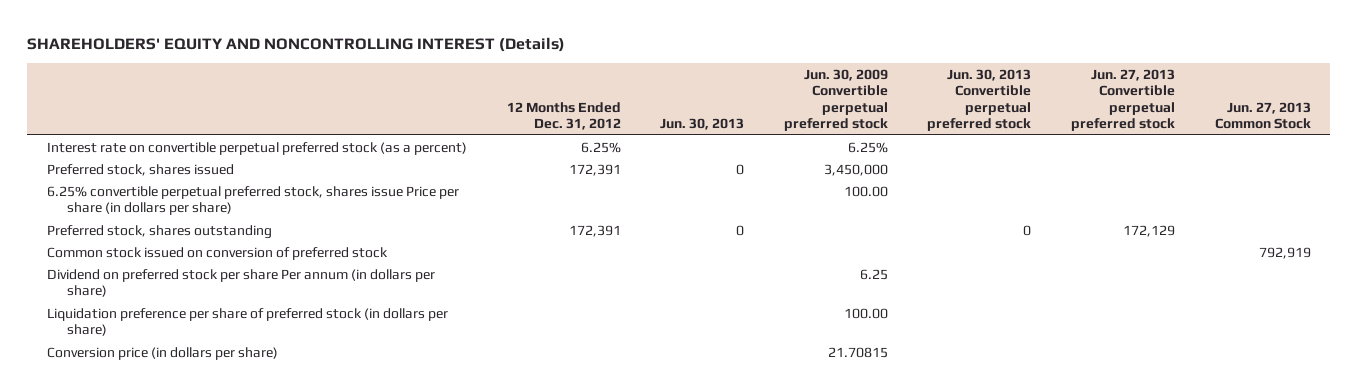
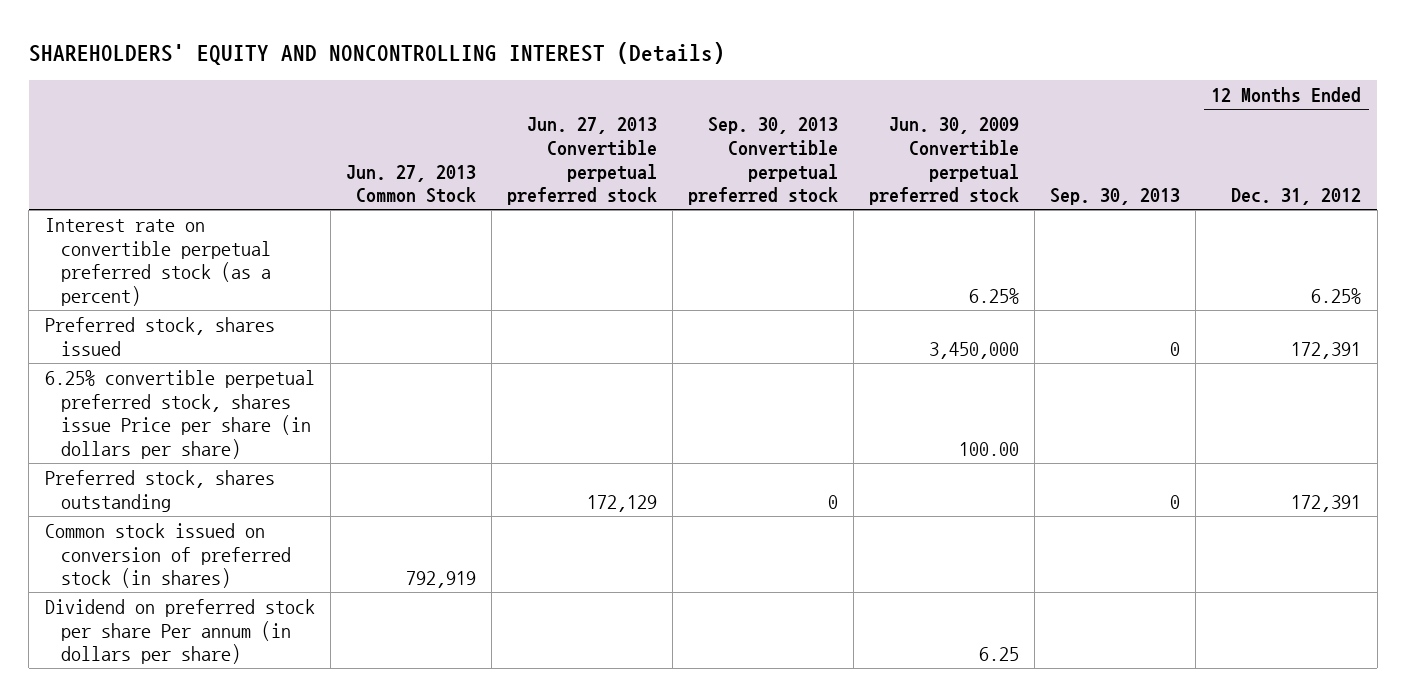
- | 12 Months Ended Dec. 31, 2012 | Jun. 30, 2013 | Jun. 30, 2009 Convertible perpetual preferred stock | Jun. 30, 2013 Convertible perpetual preferred stock | Jun. 27, 2013 Convertible perpetual preferred stock | Jun. 27, 2013 Common Stock
+ | Jun. 27, 2013 Common Stock | Jun. 27, 2013 Convertible perpetual preferred stock | Sep. 30, 2013 Convertible perpetual preferred stock | Jun. 30, 2009 Convertible perpetual preferred stock | Sep. 30, 2013 | 12 Months Ended Dec. 31, 2012
- Common stock issued on conversion of preferred stock | | | | | | 792,919
+ Common stock issued on conversion of preferred stock (in shares) | 792,919 | | | | |
- Liquidation preference per share of preferred stock (in dollars per share) | | | 100.00 | | |
- Conversion price (in dollars per share) | | | 21.70815 | | |

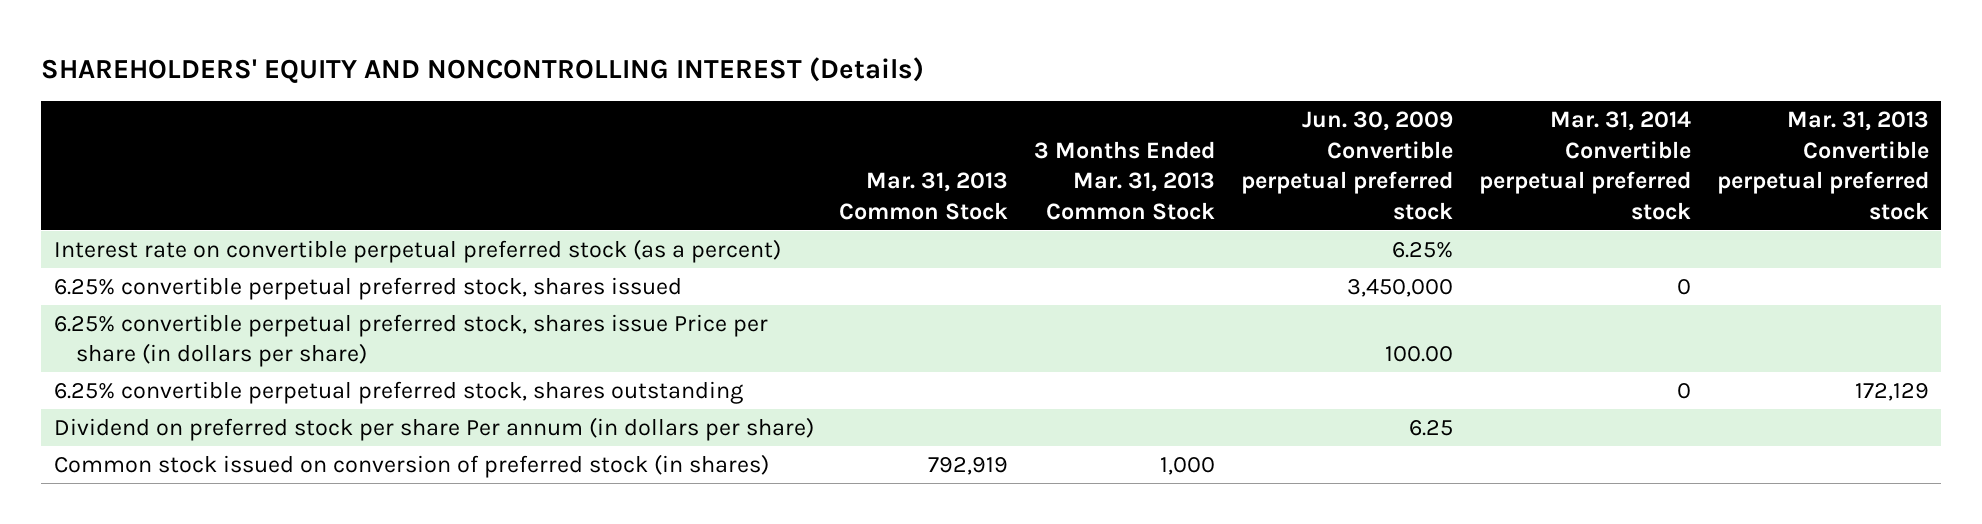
- | Jun. 27, 2013 Common Stock | Jun. 27, 2013 Convertible perpetual preferred stock | Sep. 30, 2013 Convertible perpetual preferred stock | Jun. 30, 2009 Convertible perpetual preferred stock | Sep. 30, 2013 | 12 Months Ended Dec. 31, 2012
+ | Mar. 31, 2013 Common Stock | 3 Months Ended Mar. 31, 2013 Common Stock | Jun. 30, 2009 Convertible perpetual preferred stock | Mar. 31, 2014 Convertible perpetual preferred stock | Mar. 31, 2013 Convertible perpetual preferred stock
- Preferred stock, shares issued | | | | 3,450,000 | 0 | 172,391
+ 6.25% convertible perpetual preferred stock, shares issued | | | 3,450,000 | 0 |
- Preferred stock, shares outstanding | | 172,129 | 0 | | 0 | 172,391
+ 6.25% convertible perpetual preferred stock, shares outstanding | | | | 0 | 172,129
moved down: Common stock issued on conversion of preferred stock (in shares) | 792,919 | 1,000 | | |

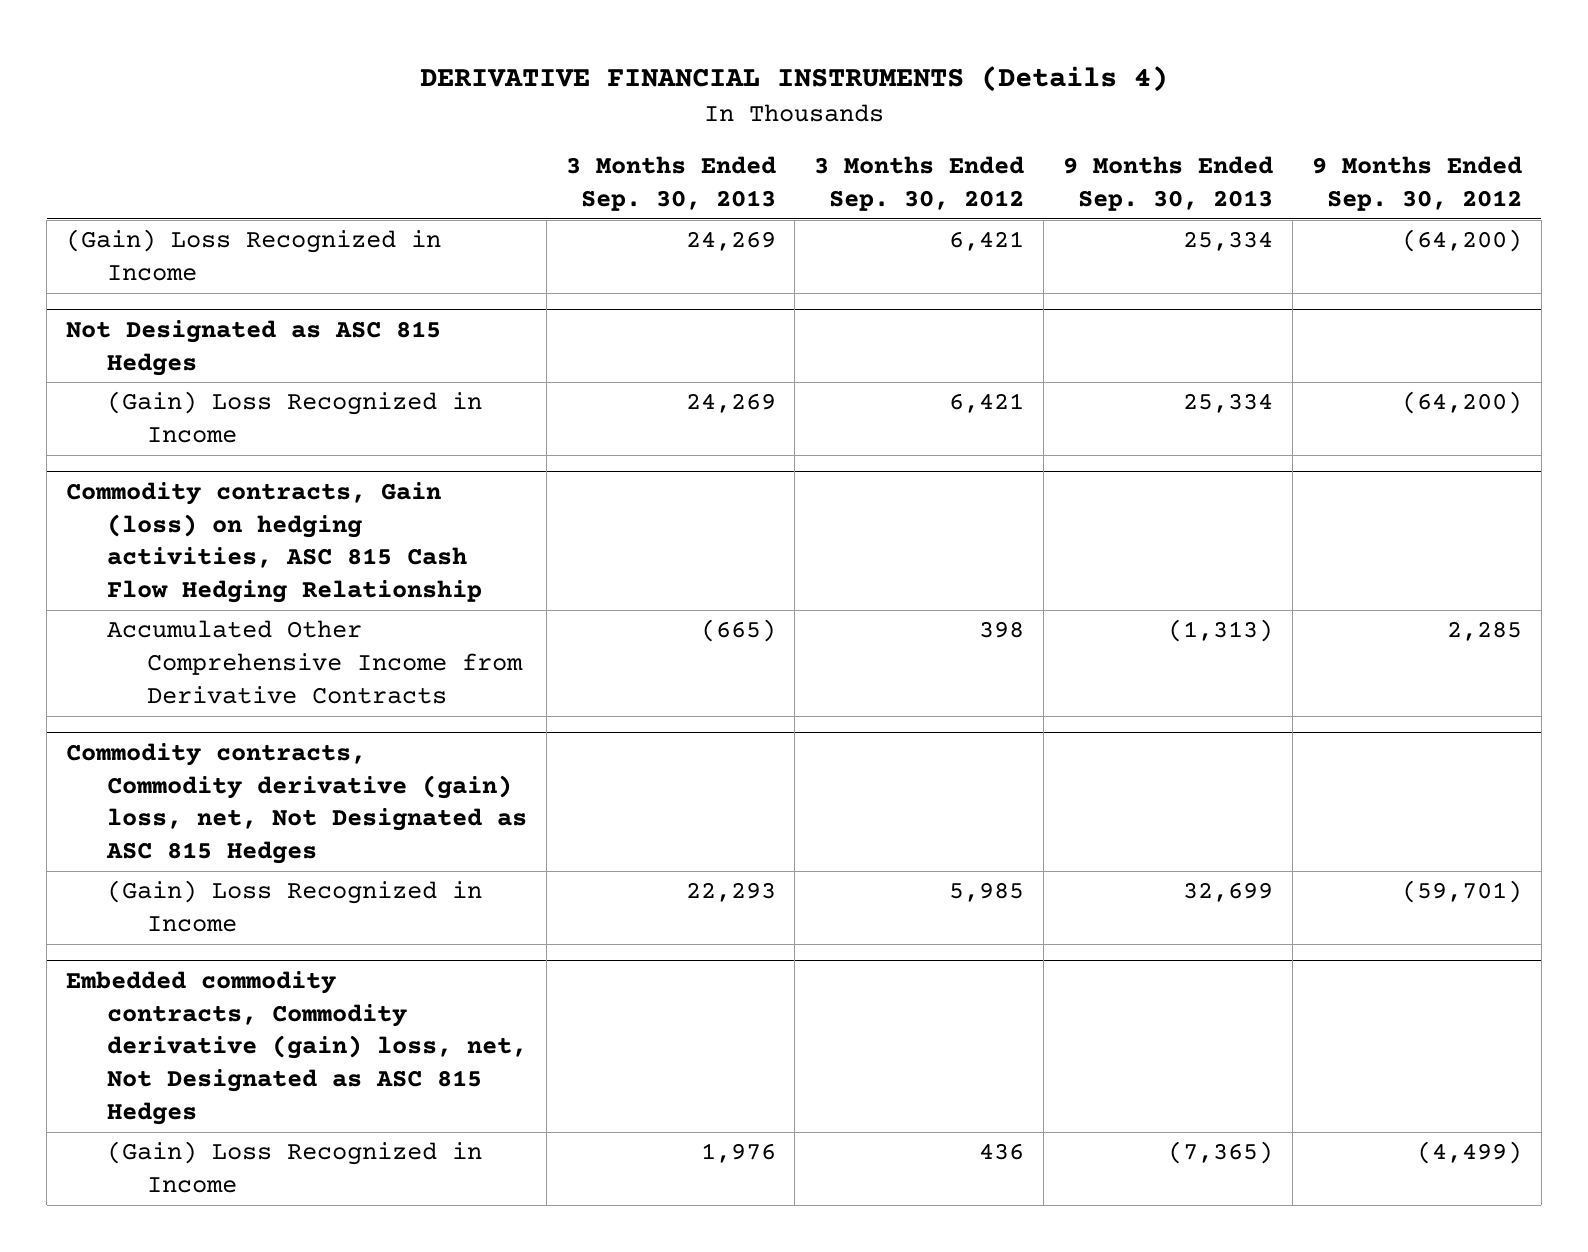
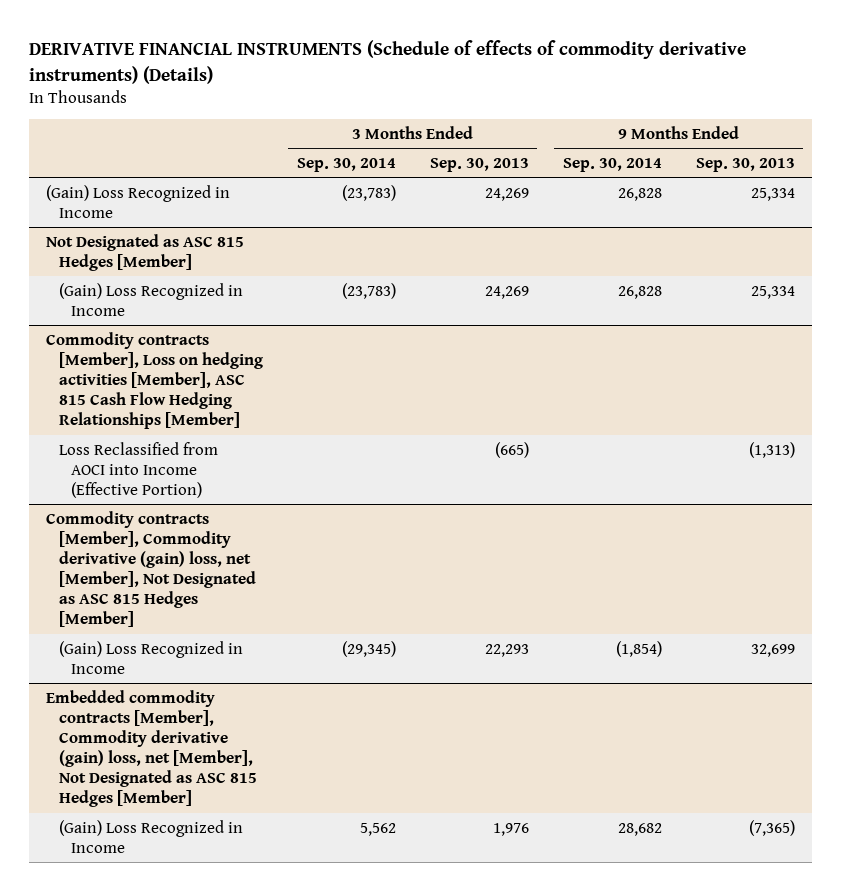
- DERIVATIVE FINANCIAL INSTRUMENTS (Details 4)
+ DERIVATIVE FINANCIAL INSTRUMENTS (Schedule of effects of commodity derivative instruments) (Details)
- | 3 Months Ended Sep. 30, 2013 | 3 Months Ended Sep. 30, 2012 | 9 Months Ended Sep. 30, 2013 | 9 Months Ended Sep. 30, 2012
+ | 3 Months Ended Sep. 30, 2014 | 3 Months Ended Sep. 30, 2013 | 9 Months Ended Sep. 30, 2014 | 9 Months Ended Sep. 30, 2013
- Not Designated as ASC 815 Hedges
+ Not Designated as ASC 815 Hedges [Member]
- Commodity contracts, Gain (loss) on hedging activities, ASC 815 Cash Flow Hedging Relationship
- Accumulated Other Comprehensive Income from Derivative Contracts | (665) | 398 | (1,313) | 2,285
- Commodity contracts, Commodity derivative (gain) loss, net, Not Designated as ASC 815 Hedges
+ Commodity contracts [Member], Loss on hedging activities [Member], ASC 815 Cash Flow Hedging Relationships [Member]
+ Loss Reclassified from AOCI into Income (Effective Portion) | | (665) | | (1,313)
+ Commodity contracts [Member], Commodity derivative (gain) loss, net [Member], Not Designated as ASC 815 Hedges [Member]
- Embedded commodity contracts, Commodity derivative (gain) loss, net, Not Designated as ASC 815 Hedges
+ Embedded commodity contracts [Member], Commodity derivative (gain) loss, net [Member], Not Designated as ASC 815 Hedges [Member]

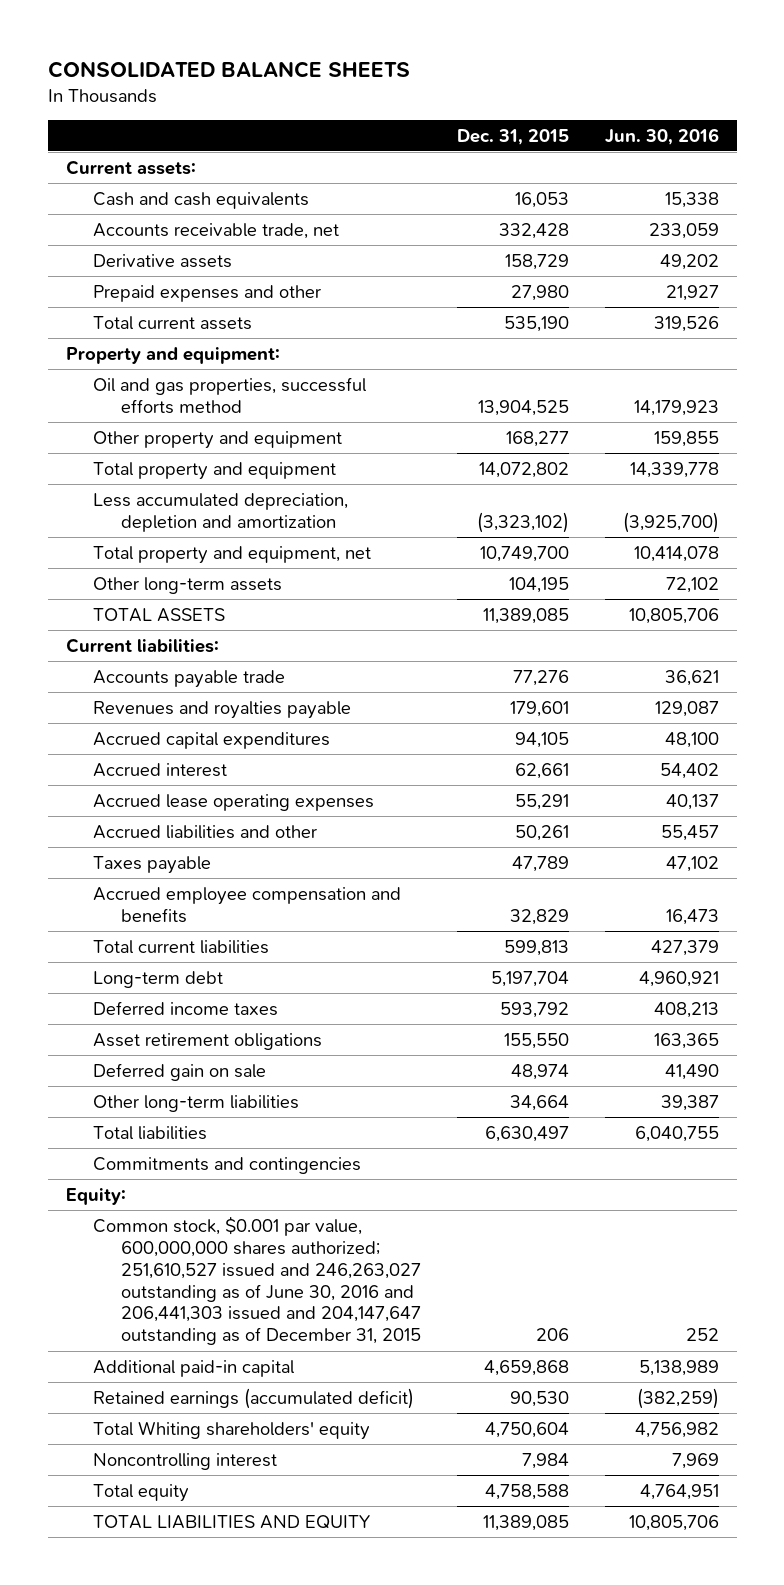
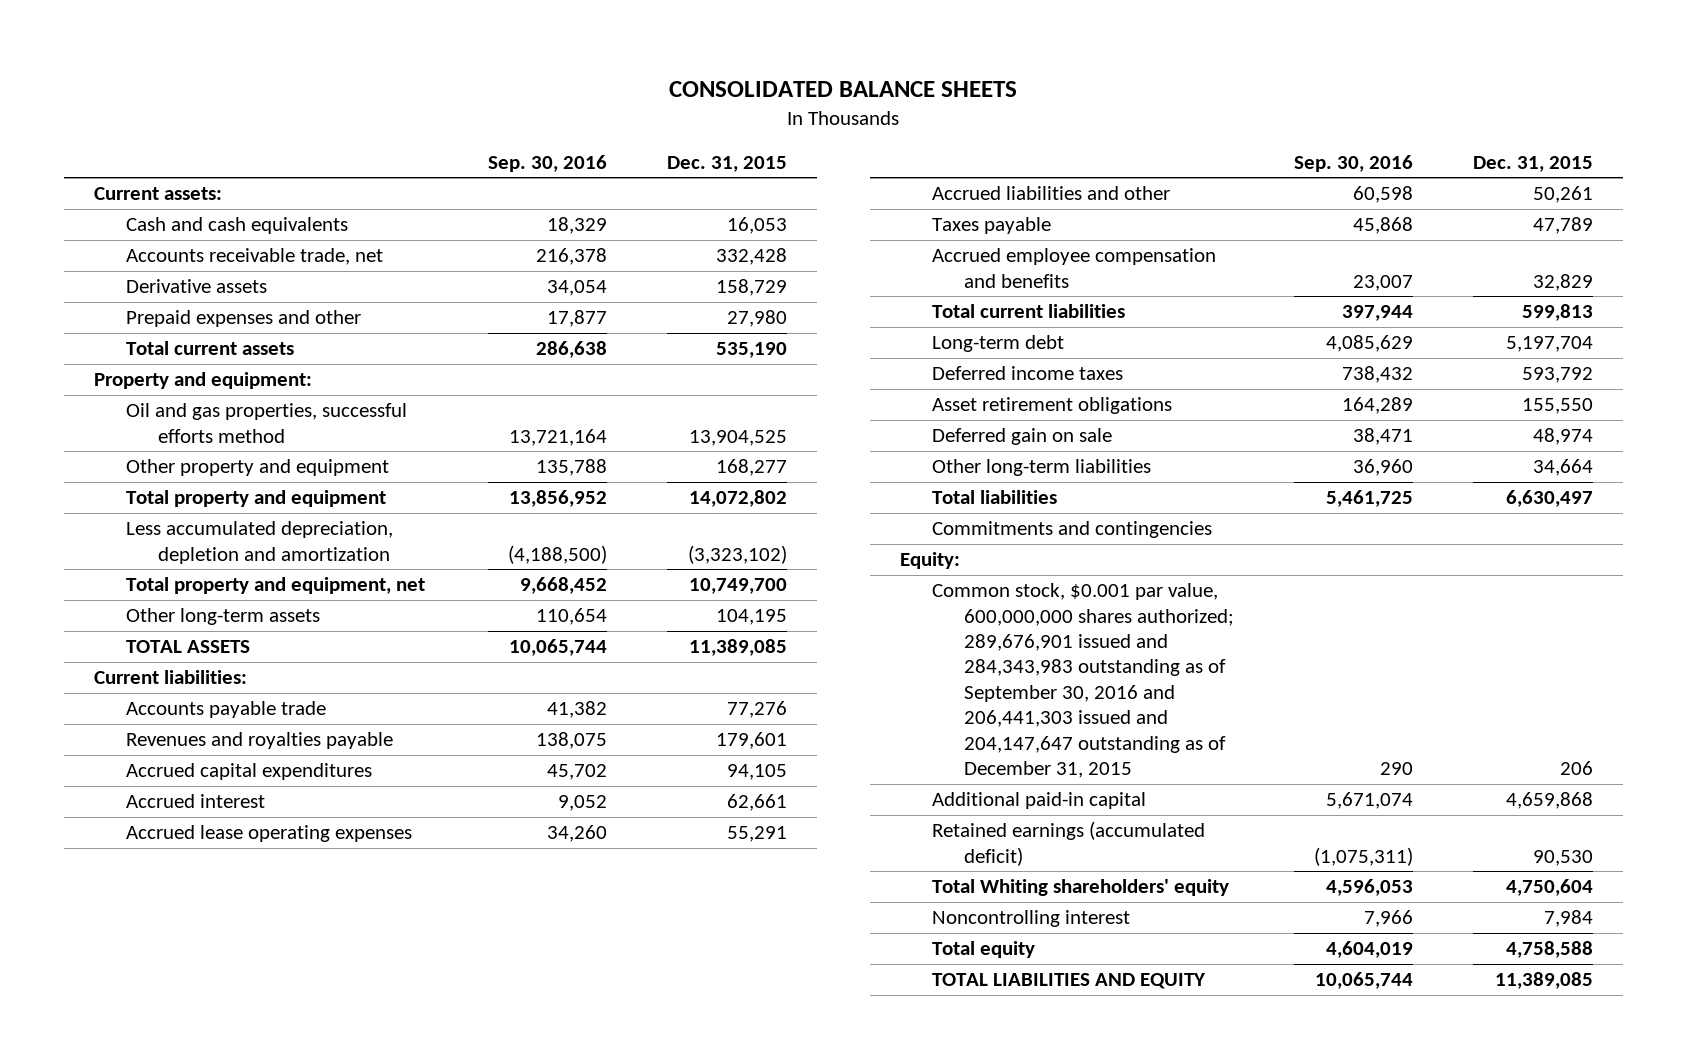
- | Dec. 31, 2015 | Jun. 30, 2016
+ | Sep. 30, 2016 | Dec. 31, 2015
- Common stock, $0.001 par value, 600,000,000 shares authorized; 251,610,527 issued and 246,263,027 outstanding as of June 30, 2016 and 206,441,303 issued and 204,147,647 outstanding as of December 31, 2015 | 206 | 252
+ Common stock, $0.001 par value, 600,000,000 shares authorized; 289,676,901 issued and 284,343,983 outstanding as of September 30, 2016 and 206,441,303 issued and 204,147,647 outstanding as of December 31, 2015 | 290 | 206

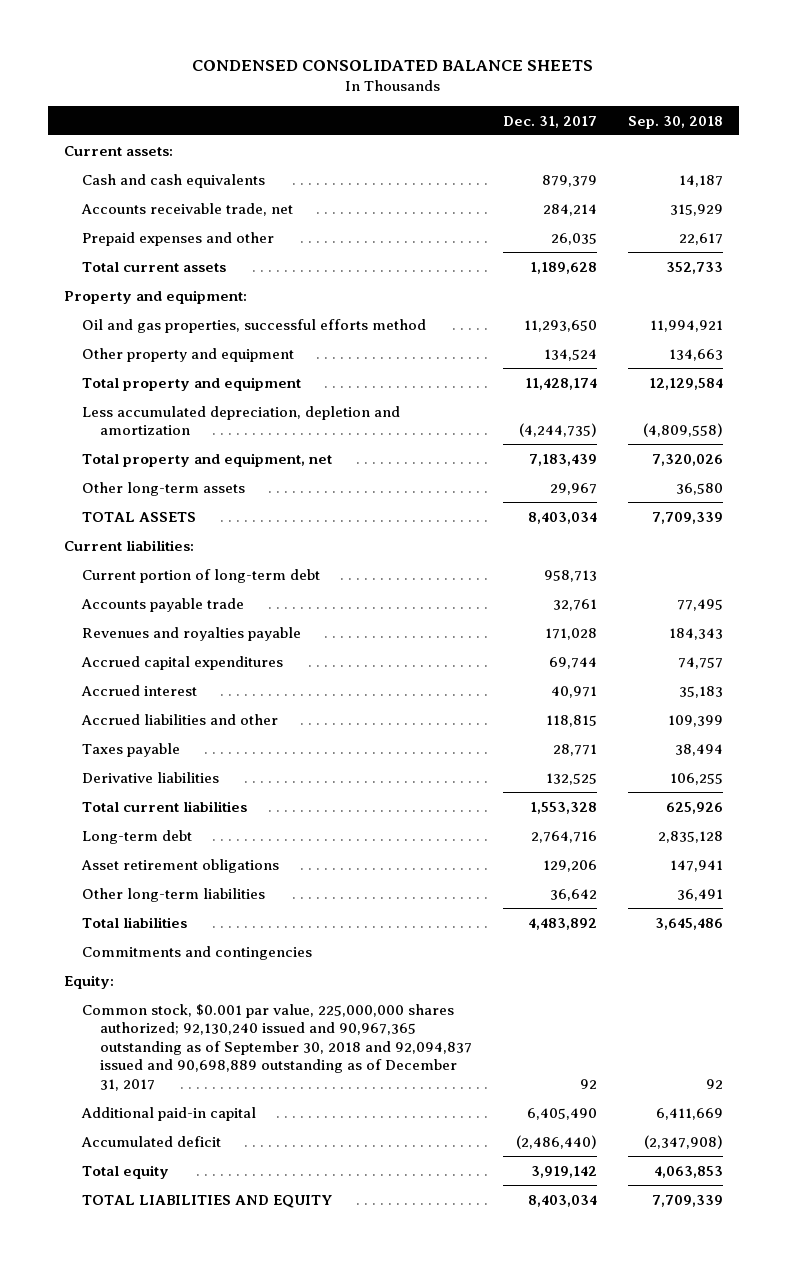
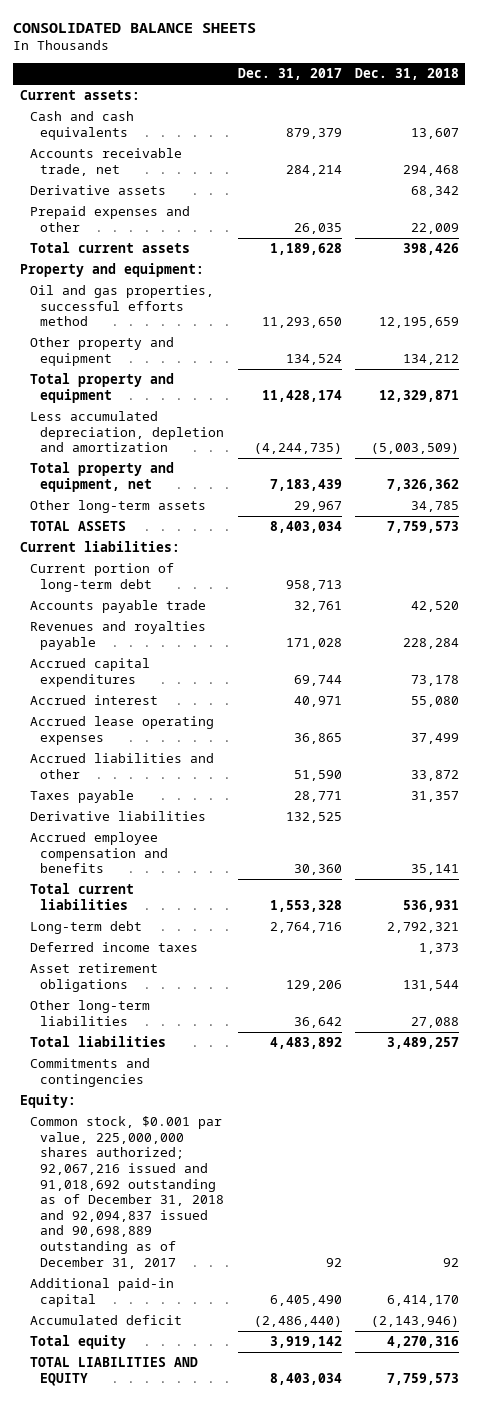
- CONDENSED CONSOLIDATED BALANCE SHEETS
+ CONSOLIDATED BALANCE SHEETS
- | Dec. 31, 2017 | Sep. 30, 2018
+ | Dec. 31, 2017 | Dec. 31, 2018
+ Derivative assets | | 68,342
- Accrued liabilities and other | 118,815 | 109,399
+ Accrued lease operating expenses | 36,865 | 37,499
+ Accrued liabilities and other | 51,590 | 33,872
+ Accrued employee compensation and benefits | 30,360 | 35,141
+ Deferred income taxes | | 1,373
- Common stock, $0.001 par value, 225,000,000 shares authorized; 92,130,240 issued and 90,967,365 outstanding as of September 30, 2018 and 92,094,837 issued and 90,698,889 outstanding as of December 31, 2017 | 92 | 92
+ Common stock, $0.001 par value, 225,000,000 shares authorized; 92,067,216 issued and 91,018,692 outstanding as of December 31, 2018 and 92,094,837 issued and 90,698,889 outstanding as of December 31, 2017 | 92 | 92

